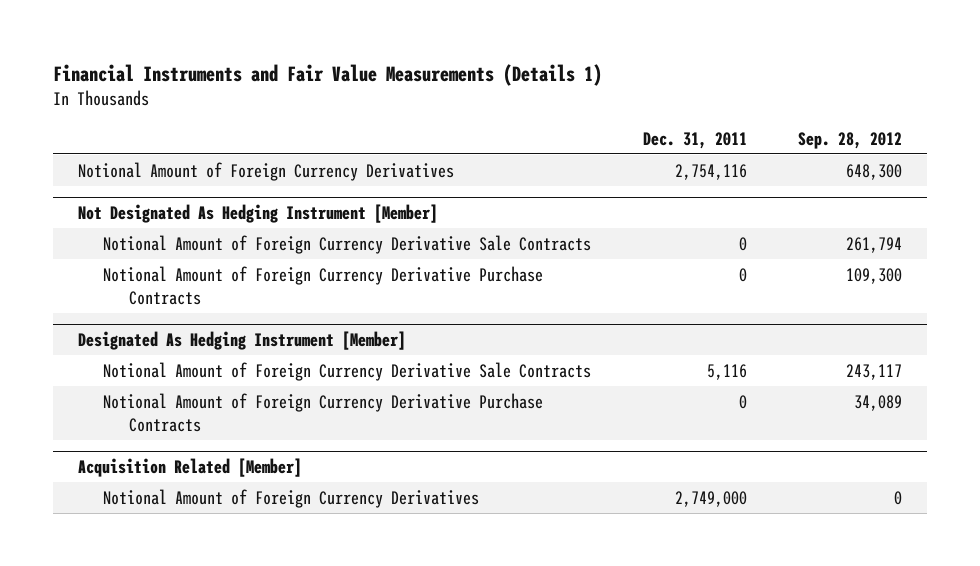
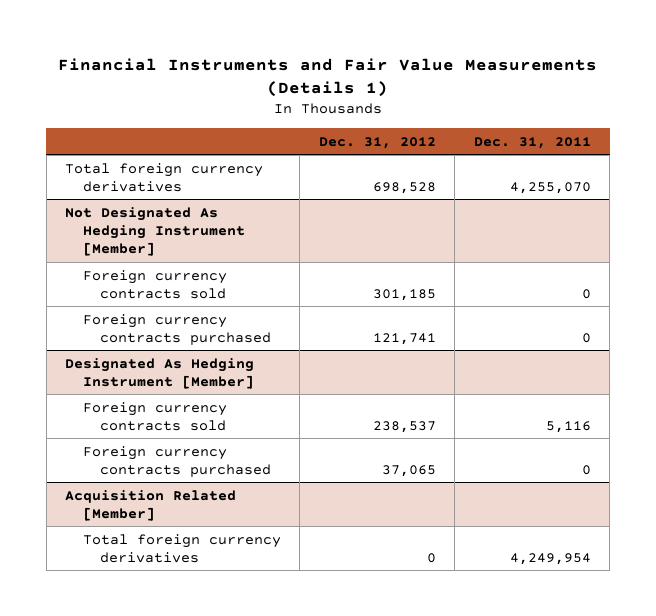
- | Dec. 31, 2011 | Sep. 28, 2012
+ | Dec. 31, 2012 | Dec. 31, 2011
- Notional Amount of Foreign Currency Derivatives | 2,754,116 | 648,300
+ Total foreign currency derivatives | 698,528 | 4,255,070
@ Not Designated As Hedging Instrument [Member]
- Notional Amount of Foreign Currency Derivative Sale Contracts | 0 | 261,794
- Notional Amount of Foreign Currency Derivative Purchase Contracts | 0 | 109,300
+ Foreign currency contracts sold | 301,185 | 0
+ Foreign currency contracts purchased | 121,741 | 0
@ Designated As Hedging Instrument [Member]
- Notional Amount of Foreign Currency Derivative Sale Contracts | 5,116 | 243,117
- Notional Amount of Foreign Currency Derivative Purchase Contracts | 0 | 34,089
+ Foreign currency contracts sold | 238,537 | 5,116
+ Foreign currency contracts purchased | 37,065 | 0
@ Acquisition Related [Member]
- Notional Amount of Foreign Currency Derivatives | 2,749,000 | 0
+ Total foreign currency derivatives | 0 | 4,249,954

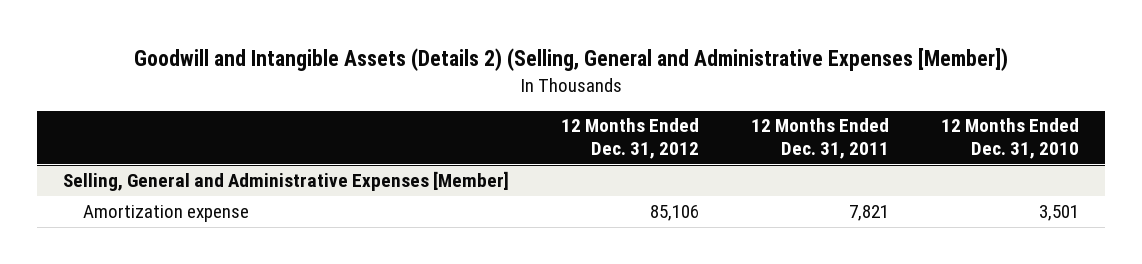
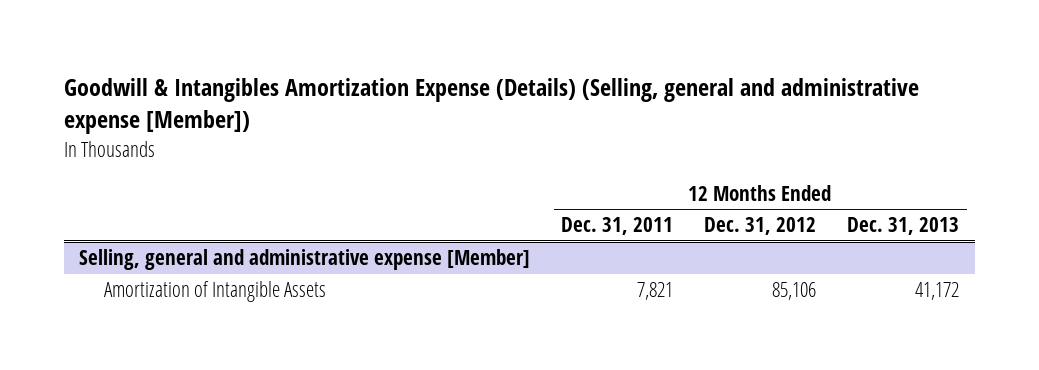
- Goodwill and Intangible Assets (Details 2) (Selling, General and Administrative Expenses [Member])
+ Goodwill & Intangibles Amortization Expense (Details) (Selling, general and administrative expense [Member])
- | 12 Months Ended Dec. 31, 2012 | 12 Months Ended Dec. 31, 2011 | 12 Months Ended Dec. 31, 2010
+ | 12 Months Ended Dec. 31, 2011 | 12 Months Ended Dec. 31, 2012 | 12 Months Ended Dec. 31, 2013
- Selling, General and Administrative Expenses [Member]
- Amortization expense | 85,106 | 7,821 | 3,501
+ Selling, general and administrative expense [Member]
+ Amortization of Intangible Assets | 7,821 | 85,106 | 41,172

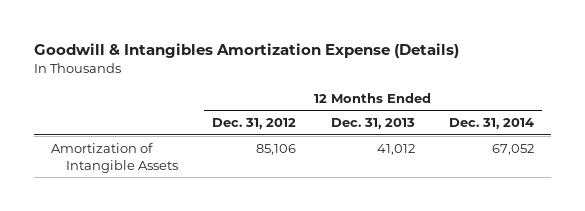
- Goodwill & Intangibles Amortization Expense (Details) (Selling, general and administrative expense [Member])
+ Goodwill & Intangibles Amortization Expense (Details)
- | 12 Months Ended Dec. 31, 2011 | 12 Months Ended Dec. 31, 2012 | 12 Months Ended Dec. 31, 2013
+ | 12 Months Ended Dec. 31, 2012 | 12 Months Ended Dec. 31, 2013 | 12 Months Ended Dec. 31, 2014
- Selling, general and administrative expense [Member]
- Amortization of Intangible Assets | 7,821 | 85,106 | 41,172
+ Amortization of Intangible Assets | 85,106 | 41,012 | 67,052

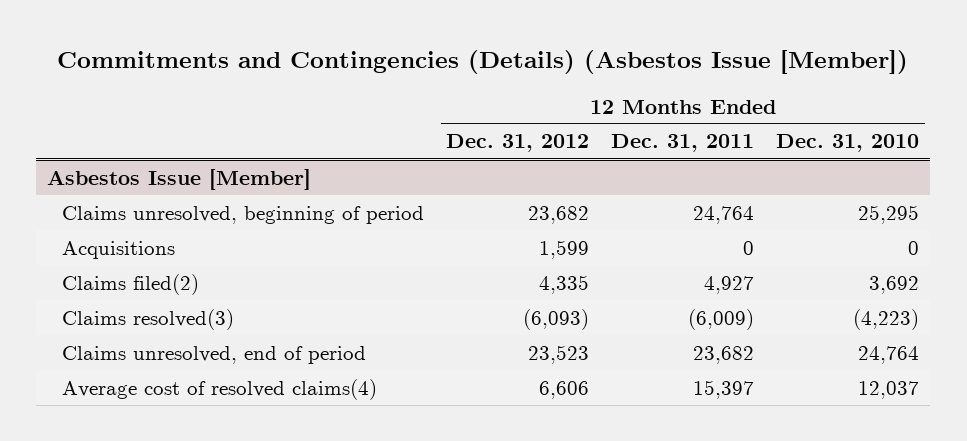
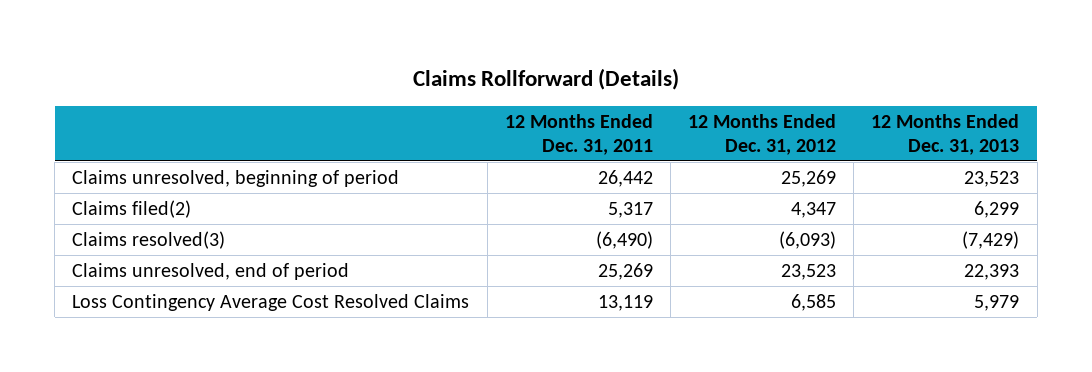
- Commitments and Contingencies (Details) (Asbestos Issue [Member])
+ Claims Rollforward (Details)
- | 12 Months Ended Dec. 31, 2012 | 12 Months Ended Dec. 31, 2011 | 12 Months Ended Dec. 31, 2010
+ | 12 Months Ended Dec. 31, 2011 | 12 Months Ended Dec. 31, 2012 | 12 Months Ended Dec. 31, 2013
- Asbestos Issue [Member]
- Claims unresolved, beginning of period | 23,682 | 24,764 | 25,295
- Acquisitions | 1,599 | 0 | 0
- Claims filed(2) | 4,335 | 4,927 | 3,692
- Claims resolved(3) | (6,093) | (6,009) | (4,223)
- Claims unresolved, end of period | 23,523 | 23,682 | 24,764
- Average cost of resolved claims(4) | 6,606 | 15,397 | 12,037
+ Claims unresolved, beginning of period | 26,442 | 25,269 | 23,523
+ Claims filed(2) | 5,317 | 4,347 | 6,299
+ Claims resolved(3) | (6,490) | (6,093) | (7,429)
+ Claims unresolved, end of period | 25,269 | 23,523 | 22,393
+ Loss Contingency Average Cost Resolved Claims | 13,119 | 6,585 | 5,979

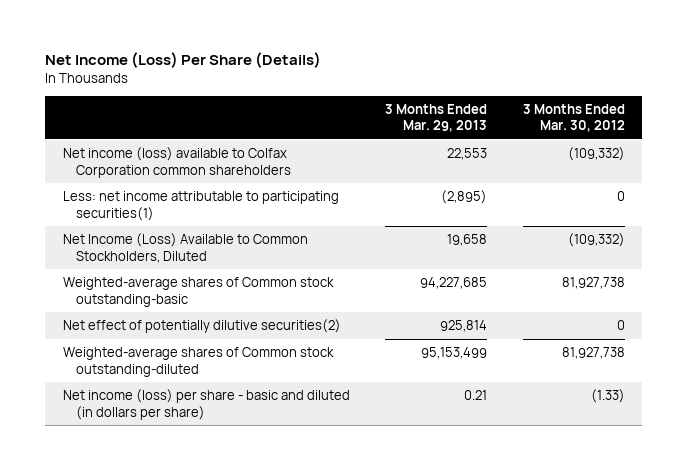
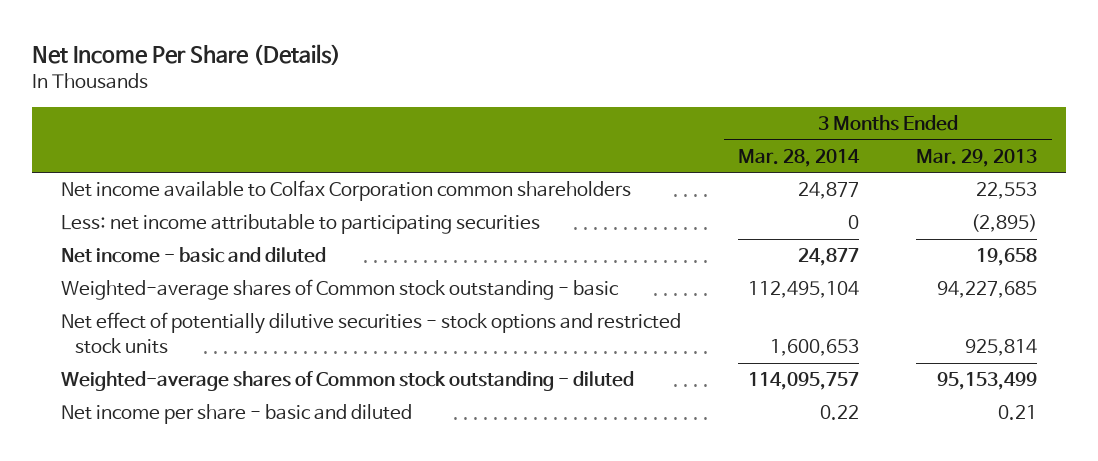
- Net Income (Loss) Per Share (Details)
+ Net Income Per Share (Details)
- | 3 Months Ended Mar. 29, 2013 | 3 Months Ended Mar. 30, 2012
+ | 3 Months Ended Mar. 28, 2014 | 3 Months Ended Mar. 29, 2013
- Net income (loss) available to Colfax Corporation common shareholders | 22,553 | (109,332)
- Less: net income attributable to participating securities(1) | (2,895) | 0
- Net Income (Loss) Available to Common Stockholders, Diluted | 19,658 | (109,332)
- Weighted-average shares of Common stock outstanding-basic | 94,227,685 | 81,927,738
- Net effect of potentially dilutive securities(2) | 925,814 | 0
- Weighted-average shares of Common stock outstanding-diluted | 95,153,499 | 81,927,738
- Net income (loss) per share - basic and diluted (in dollars per share) | 0.21 | (1.33)
+ Net income available to Colfax Corporation common shareholders | 24,877 | 22,553
+ Less: net income attributable to participating securities | 0 | (2,895)
+ Net income - basic and diluted | 24,877 | 19,658
+ Weighted-average shares of Common stock outstanding - basic | 112,495,104 | 94,227,685
+ Net effect of potentially dilutive securities - stock options and restricted stock units | 1,600,653 | 925,814
+ Weighted-average shares of Common stock outstanding - diluted | 114,095,757 | 95,153,499
+ Net income per share - basic and diluted | 0.22 | 0.21

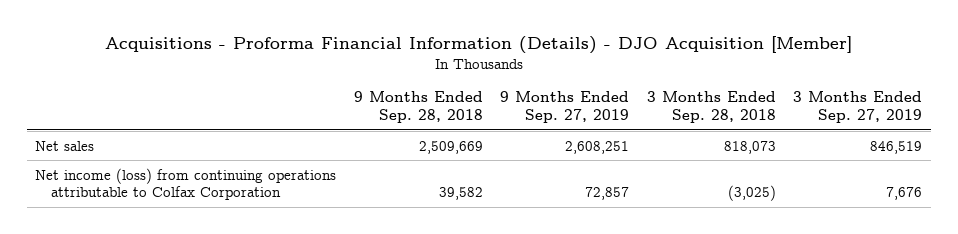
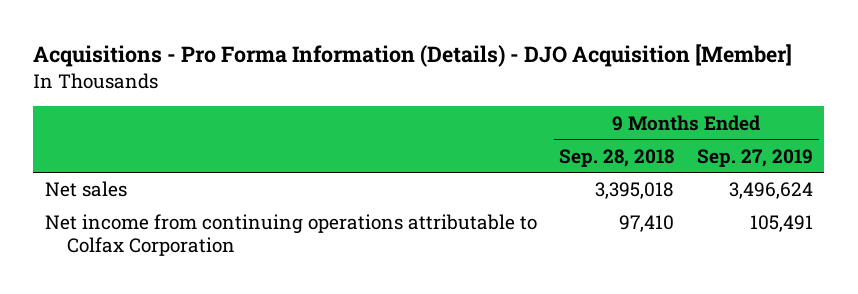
- Acquisitions - Proforma Financial Information (Details) - DJO Acquisition [Member]
+ Acquisitions - Pro Forma Information (Details) - DJO Acquisition [Member]
- | 9 Months Ended Sep. 28, 2018 | 9 Months Ended Sep. 27, 2019 | 3 Months Ended Sep. 28, 2018 | 3 Months Ended Sep. 27, 2019
+ | 9 Months Ended Sep. 28, 2018 | 9 Months Ended Sep. 27, 2019
- Net sales | 2,509,669 | 2,608,251 | 818,073 | 846,519
- Net income (loss) from continuing operations attributable to Colfax Corporation | 39,582 | 72,857 | (3,025) | 7,676
+ Net sales | 3,395,018 | 3,496,624
+ Net income from continuing operations attributable to Colfax Corporation | 97,410 | 105,491

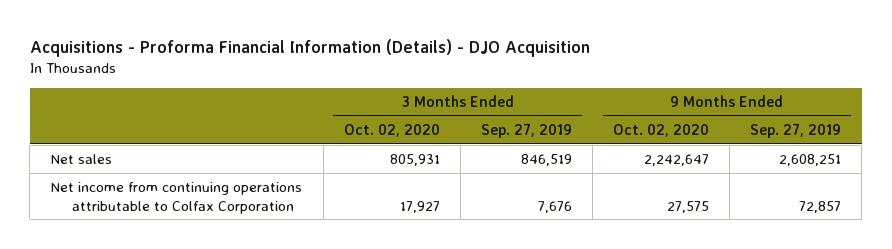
- Acquisitions - Pro Forma Information (Details) - DJO Acquisition [Member]
+ Acquisitions - Proforma Financial Information (Details) - DJO Acquisition
- | 9 Months Ended Sep. 28, 2018 | 9 Months Ended Sep. 27, 2019
+ | 3 Months Ended Oct. 02, 2020 | 3 Months Ended Sep. 27, 2019 | 9 Months Ended Oct. 02, 2020 | 9 Months Ended Sep. 27, 2019
- Net sales | 3,395,018 | 3,496,624
- Net income from continuing operations attributable to Colfax Corporation | 97,410 | 105,491
+ Net sales | 805,931 | 846,519 | 2,242,647 | 2,608,251
+ Net income from continuing operations attributable to Colfax Corporation | 17,927 | 7,676 | 27,575 | 72,857

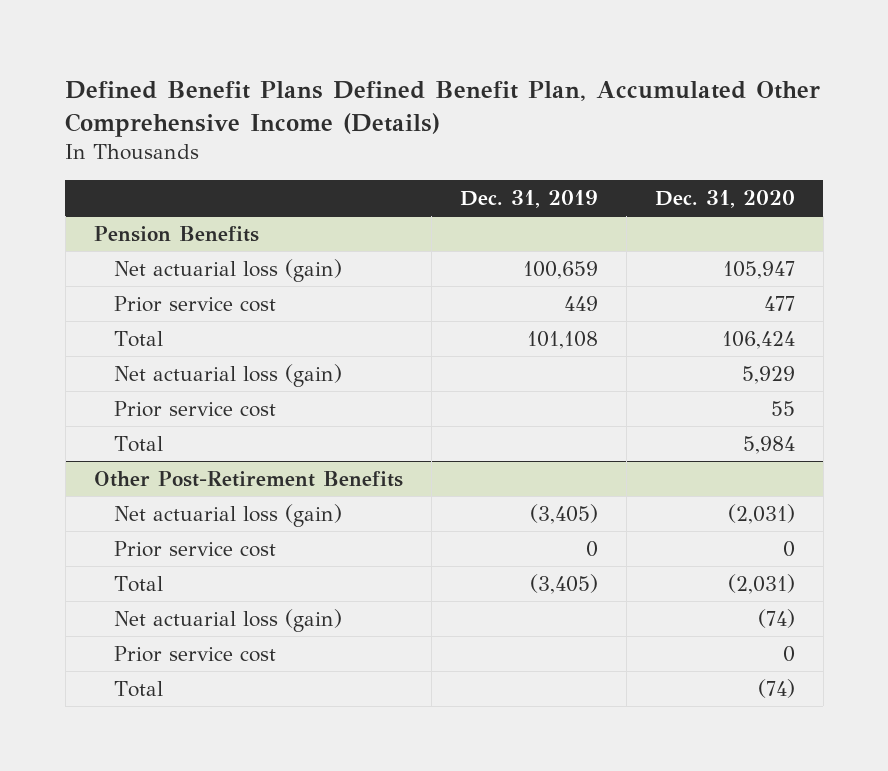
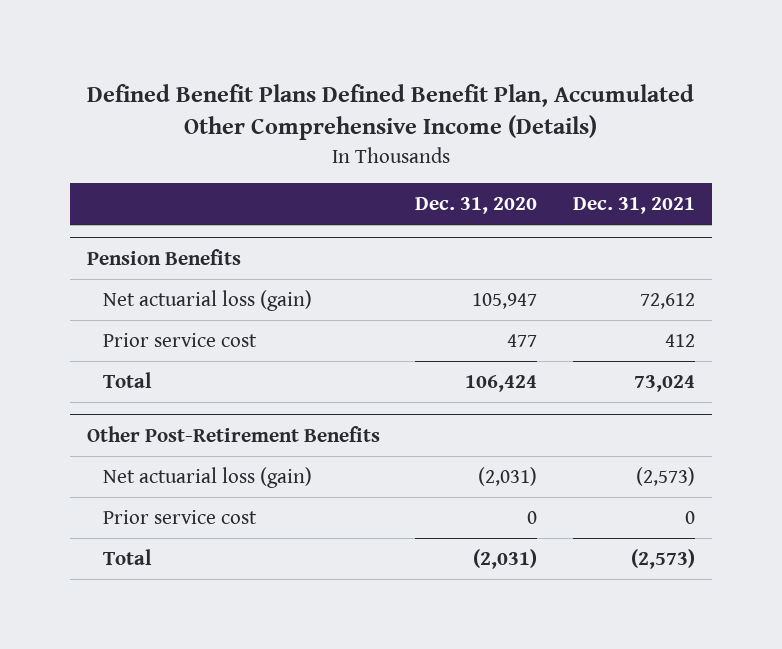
- | Dec. 31, 2019 | Dec. 31, 2020
+ | Dec. 31, 2020 | Dec. 31, 2021
@ Pension Benefits
- Net actuarial loss (gain) | | 5,929
- Prior service cost | | 55
- Total | | 5,984
@ Other Post-Retirement Benefits
- Net actuarial loss (gain) | | (74)
- Prior service cost | | 0
- Total | | (74)

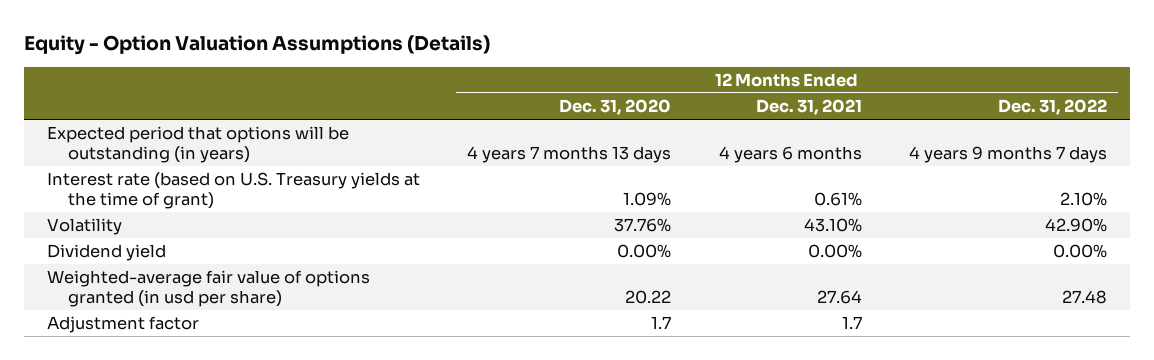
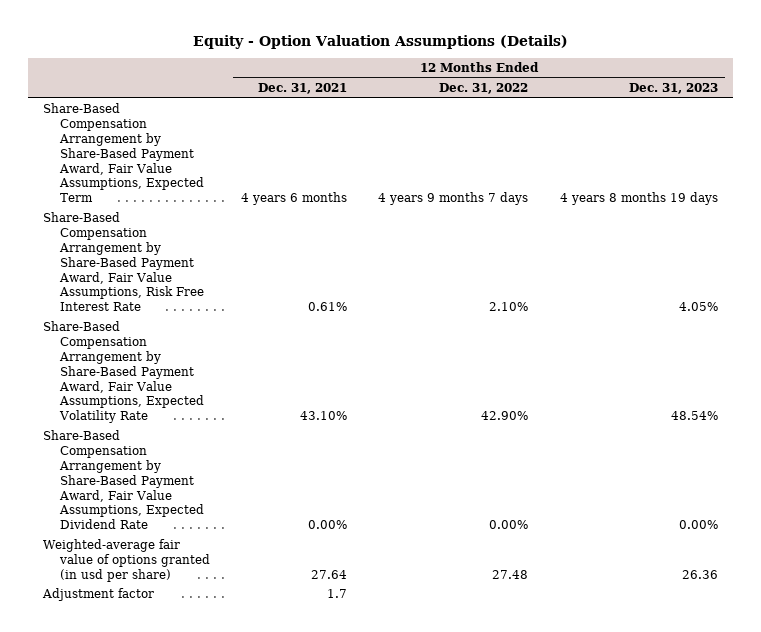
- | 12 Months Ended Dec. 31, 2020 | 12 Months Ended Dec. 31, 2021 | 12 Months Ended Dec. 31, 2022
+ | 12 Months Ended Dec. 31, 2021 | 12 Months Ended Dec. 31, 2022 | 12 Months Ended Dec. 31, 2023
- Expected period that options will be outstanding (in years) | 4 years 7 months 13 days | 4 years 6 months | 4 years 9 months 7 days
- Interest rate (based on U.S. Treasury yields at the time of grant) | 1.09% | 0.61% | 2.10%
- Volatility | 37.76% | 43.10% | 42.90%
- Dividend yield | 0.00% | 0.00% | 0.00%
+ Share-Based Compensation Arrangement by Share-Based Payment Award, Fair Value Assumptions, Expected Term | 4 years 6 months | 4 years 9 months 7 days | 4 years 8 months 19 days
+ Share-Based Compensation Arrangement by Share-Based Payment Award, Fair Value Assumptions, Risk Free Interest Rate | 0.61% | 2.10% | 4.05%
+ Share-Based Compensation Arrangement by Share-Based Payment Award, Fair Value Assumptions, Expected Volatility Rate | 43.10% | 42.90% | 48.54%
+ Share-Based Compensation Arrangement by Share-Based Payment Award, Fair Value Assumptions, Expected Dividend Rate | 0.00% | 0.00% | 0.00%

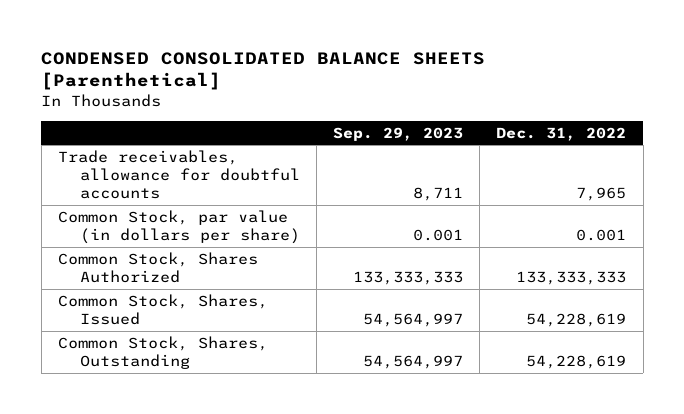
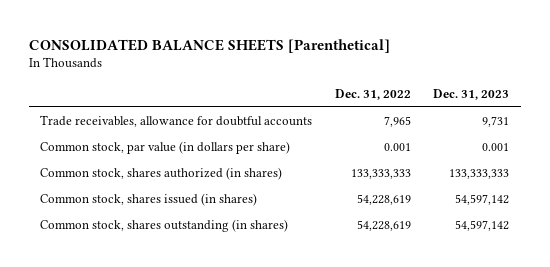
- CONDENSED CONSOLIDATED BALANCE SHEETS [Parenthetical]
+ CONSOLIDATED BALANCE SHEETS [Parenthetical]
- | Sep. 29, 2023 | Dec. 31, 2022
+ | Dec. 31, 2022 | Dec. 31, 2023
- Common Stock, par value (in dollars per share) | 0.001 | 0.001
- Common Stock, Shares Authorized | 133,333,333 | 133,333,333
- Common Stock, Shares, Issued | 54,564,997 | 54,228,619
- Common Stock, Shares, Outstanding | 54,564,997 | 54,228,619
+ Common stock, par value (in dollars per share) | 0.001 | 0.001
+ Common stock, shares authorized (in shares) | 133,333,333 | 133,333,333
+ Common stock, shares issued (in shares) | 54,228,619 | 54,597,142
+ Common stock, shares outstanding (in shares) | 54,228,619 | 54,597,142

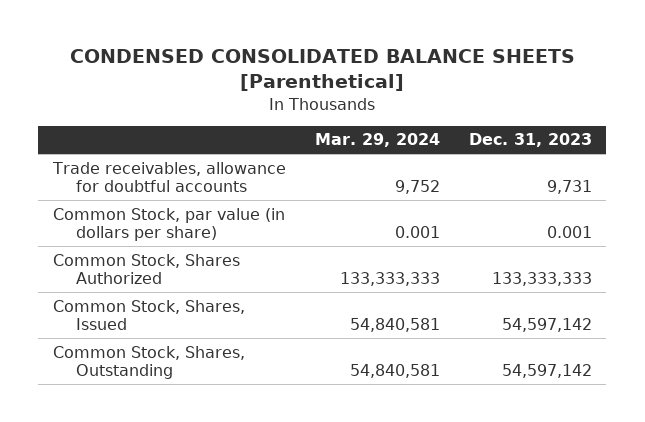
- CONSOLIDATED BALANCE SHEETS [Parenthetical]
+ CONDENSED CONSOLIDATED BALANCE SHEETS [Parenthetical]
- | Dec. 31, 2022 | Dec. 31, 2023
+ | Mar. 29, 2024 | Dec. 31, 2023
- Common stock, par value (in dollars per share) | 0.001 | 0.001
- Common stock, shares authorized (in shares) | 133,333,333 | 133,333,333
- Common stock, shares issued (in shares) | 54,228,619 | 54,597,142
- Common stock, shares outstanding (in shares) | 54,228,619 | 54,597,142
+ Common Stock, par value (in dollars per share) | 0.001 | 0.001
+ Common Stock, Shares Authorized | 133,333,333 | 133,333,333
+ Common Stock, Shares, Issued | 54,840,581 | 54,597,142
+ Common Stock, Shares, Outstanding | 54,840,581 | 54,597,142

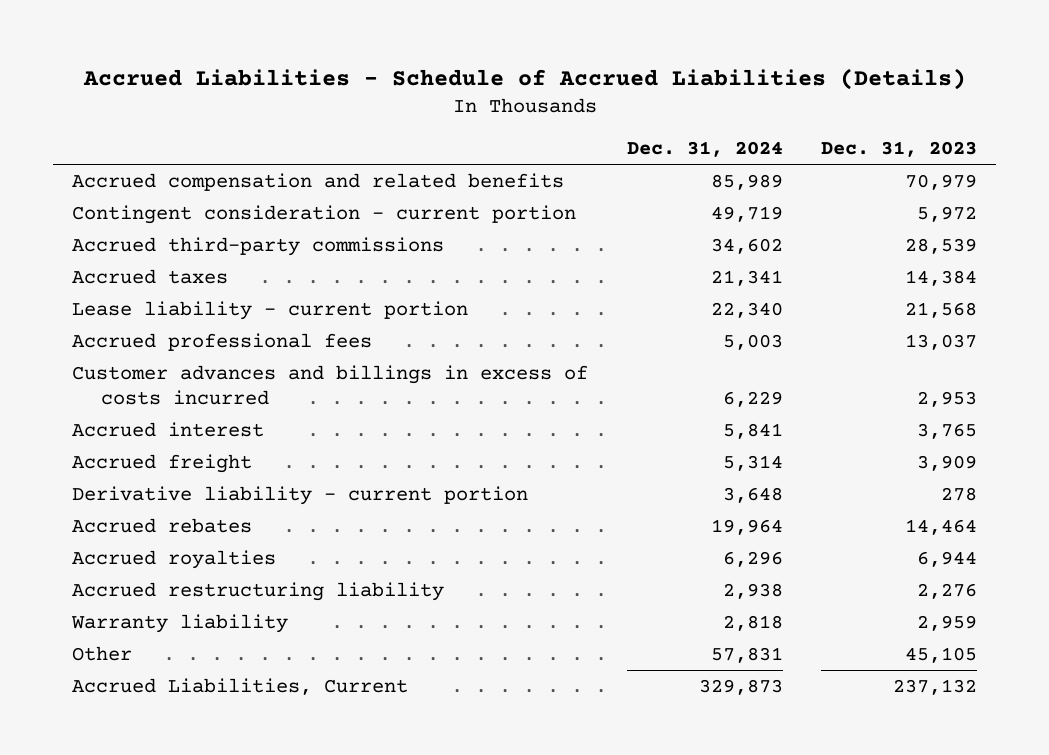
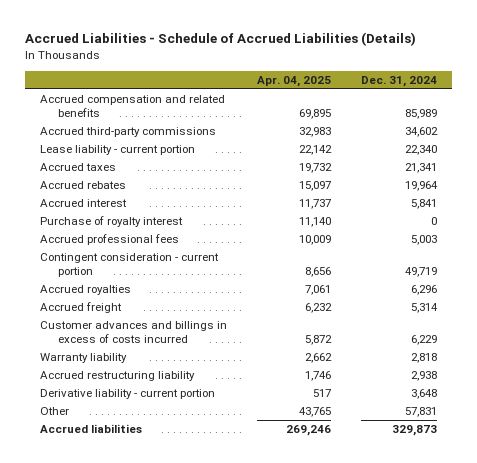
- | Dec. 31, 2024 | Dec. 31, 2023
+ | Apr. 04, 2025 | Dec. 31, 2024
moved down: Accrued taxes | 19,732 | 21,341
moved down: Accrued interest | 11,737 | 5,841
+ Purchase of royalty interest | 11,140 | 0
moved down: Accrued professional fees | 10,009 | 5,003
moved down: Contingent consideration - current portion | 8,656 | 49,719
moved down: Accrued freight | 6,232 | 5,314
moved down: Customer advances and billings in excess of costs incurred | 5,872 | 6,229
moved down: Accrued restructuring liability | 1,746 | 2,938
moved down: Derivative liability - current portion | 517 | 3,648
- Accrued Liabilities, Current | 329,873 | 237,132
+ Accrued liabilities | 269,246 | 329,873

